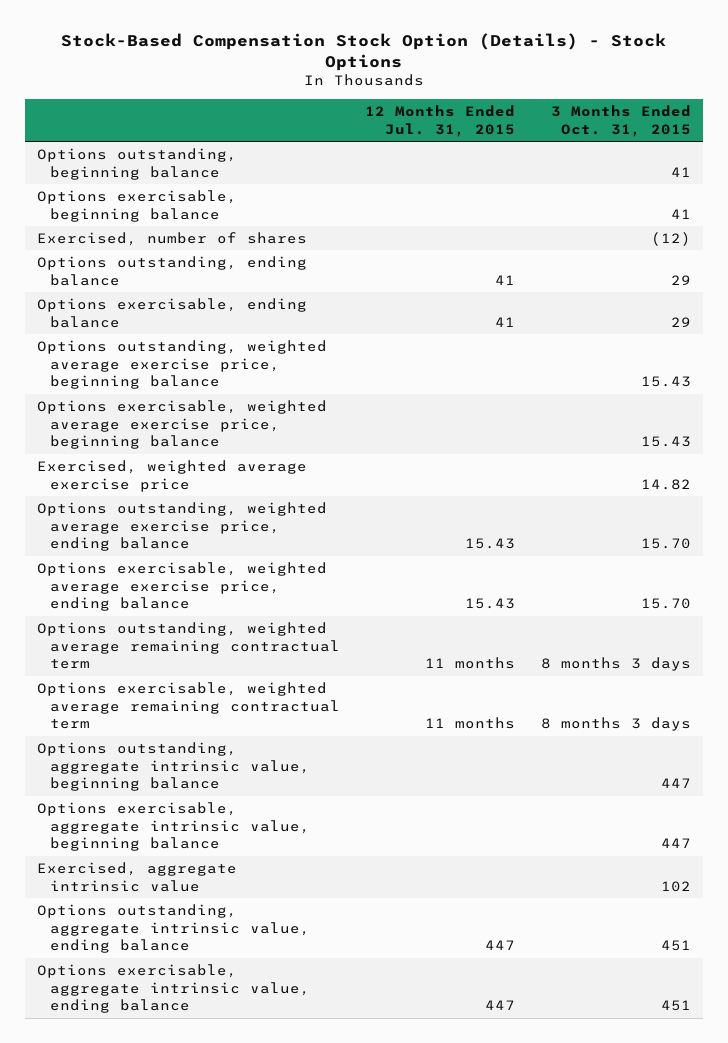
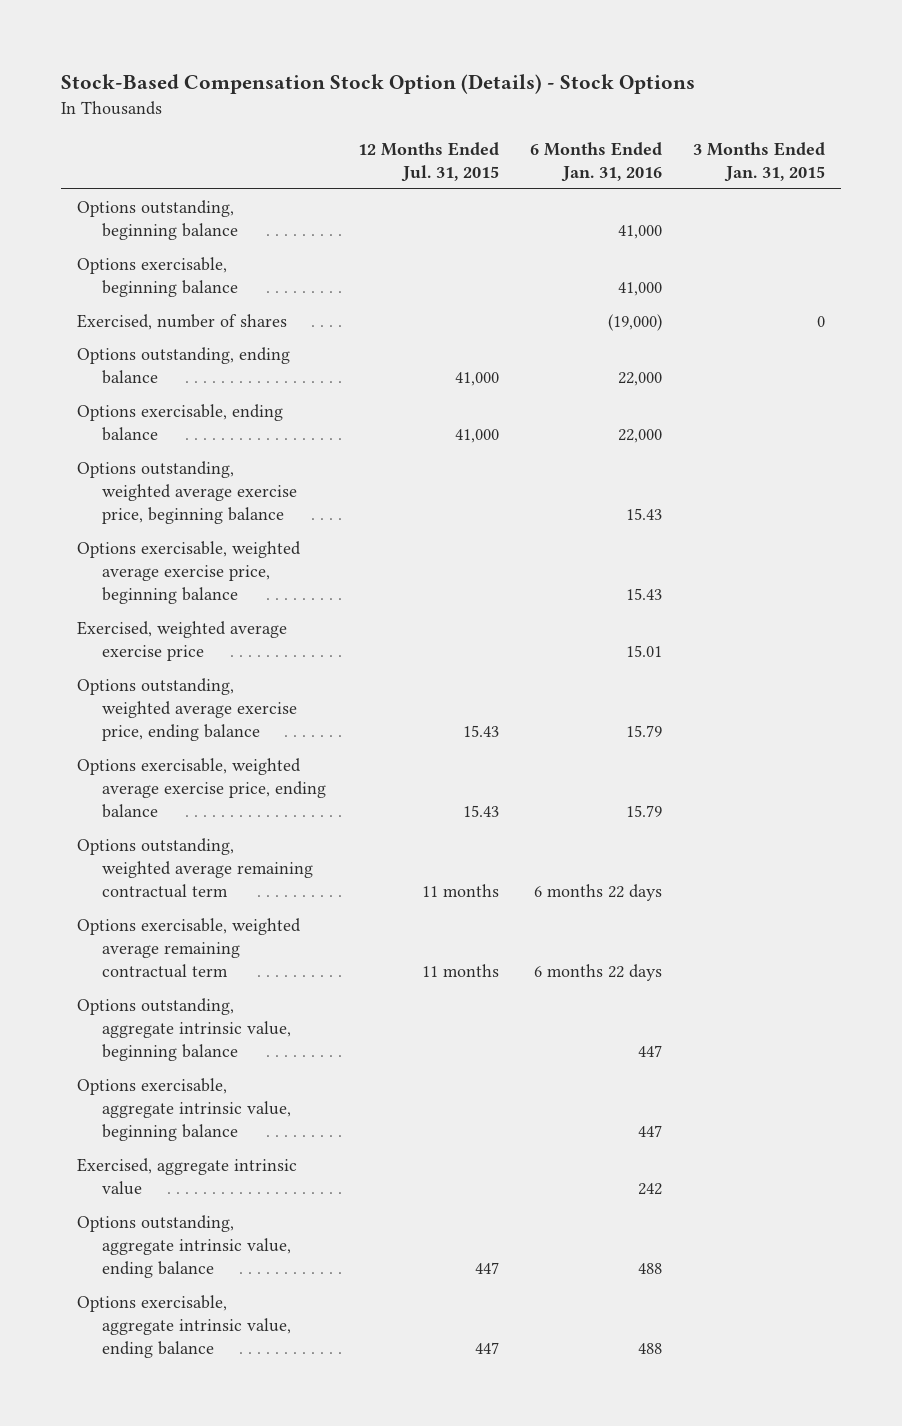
- | 12 Months Ended Jul. 31, 2015 | 3 Months Ended Oct. 31, 2015
+ | 12 Months Ended Jul. 31, 2015 | 6 Months Ended Jan. 31, 2016 | 3 Months Ended Jan. 31, 2015
- Options outstanding, ending balance | 41 | 29
- Options exercisable, ending balance | 41 | 29
+ Options outstanding, ending balance | 41,000 | 22,000 |
+ Options exercisable, ending balance | 41,000 | 22,000 |

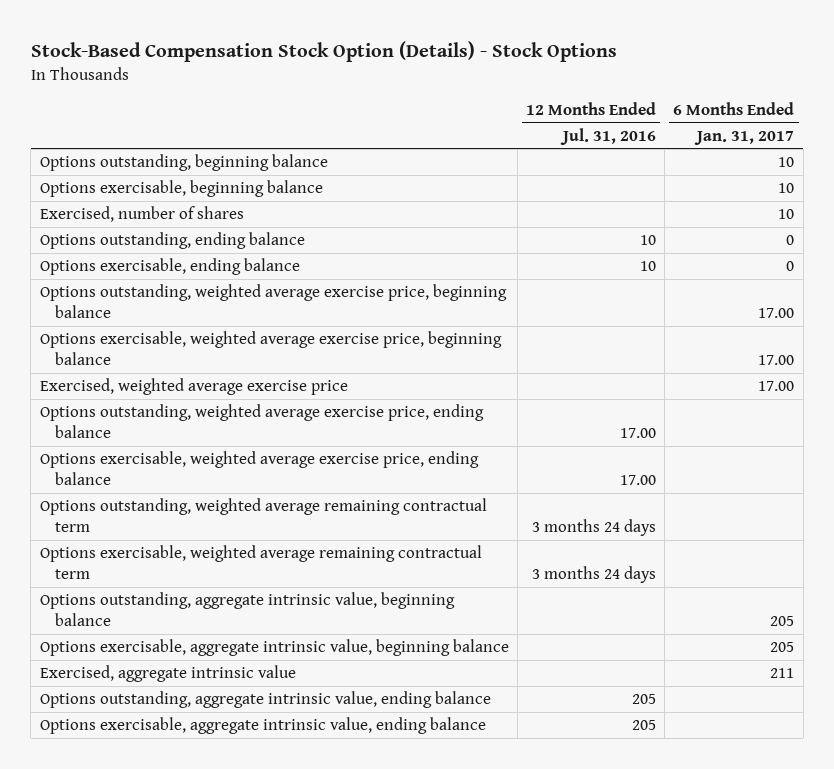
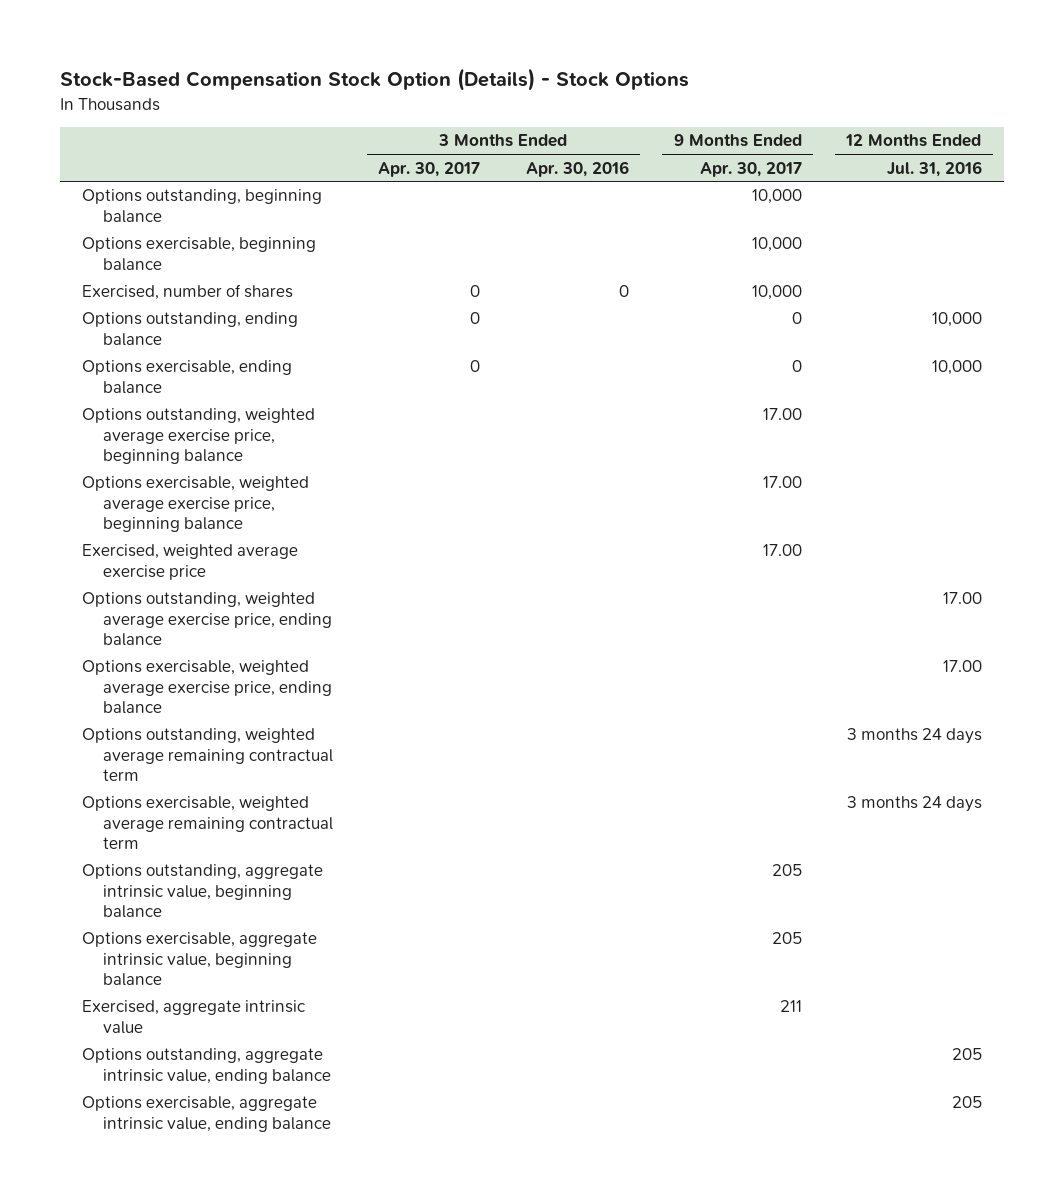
- | 12 Months Ended Jul. 31, 2016 | 6 Months Ended Jan. 31, 2017
+ | 3 Months Ended Apr. 30, 2017 | 3 Months Ended Apr. 30, 2016 | 9 Months Ended Apr. 30, 2017 | 12 Months Ended Jul. 31, 2016
- Options outstanding, ending balance | 10 | 0
- Options exercisable, ending balance | 10 | 0
+ Options outstanding, ending balance | 0 | | 0 | 10,000
+ Options exercisable, ending balance | 0 | | 0 | 10,000

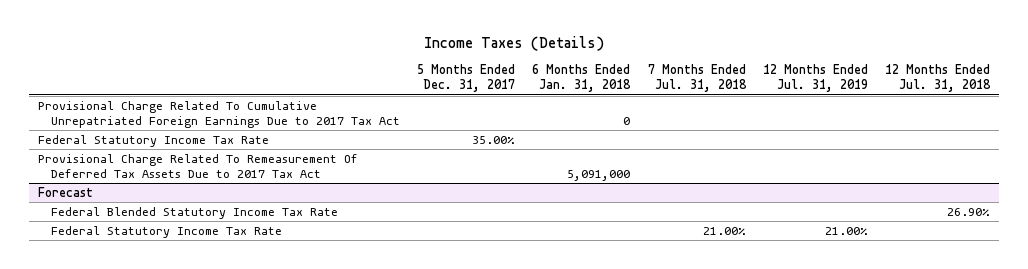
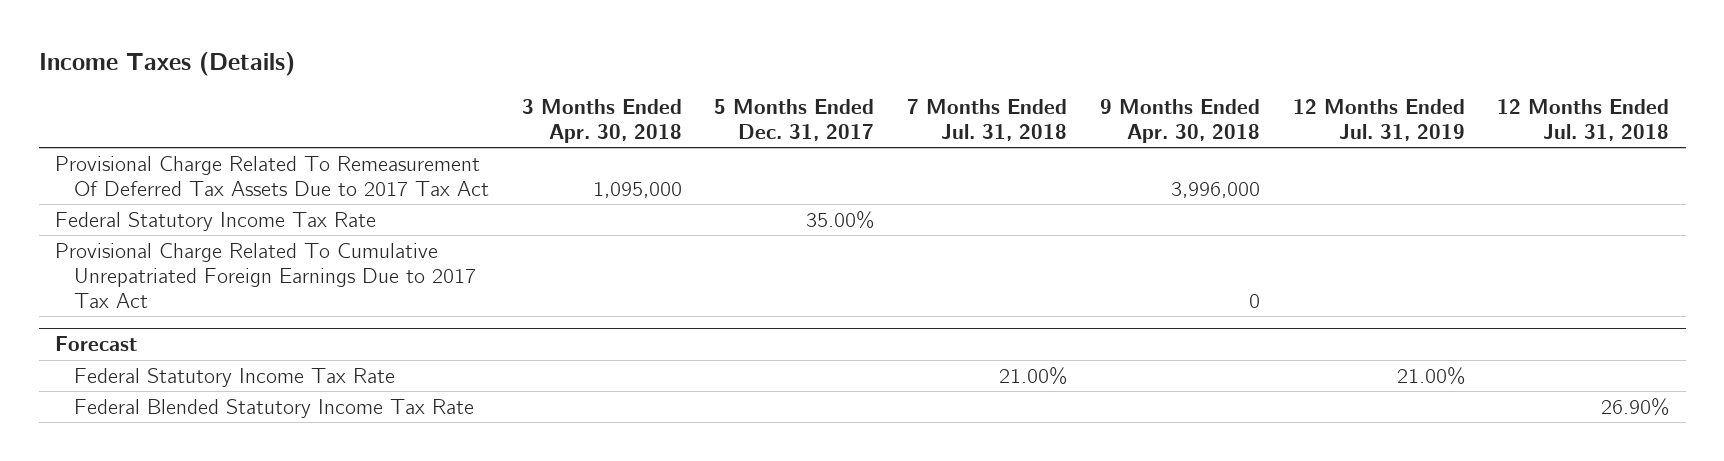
- | 5 Months Ended Dec. 31, 2017 | 6 Months Ended Jan. 31, 2018 | 7 Months Ended Jul. 31, 2018 | 12 Months Ended Jul. 31, 2019 | 12 Months Ended Jul. 31, 2018
+ | 3 Months Ended Apr. 30, 2018 | 5 Months Ended Dec. 31, 2017 | 7 Months Ended Jul. 31, 2018 | 9 Months Ended Apr. 30, 2018 | 12 Months Ended Jul. 31, 2019 | 12 Months Ended Jul. 31, 2018
moved down: Federal Statutory Income Tax Rate | | 35.00% | | | |
moved down: Provisional Charge Related To Cumulative Unrepatriated Foreign Earnings Due to 2017 Tax Act | | | | 0 | |
@ Forecast
moved down: Federal Blended Statutory Income Tax Rate | | | | | | 26.90%

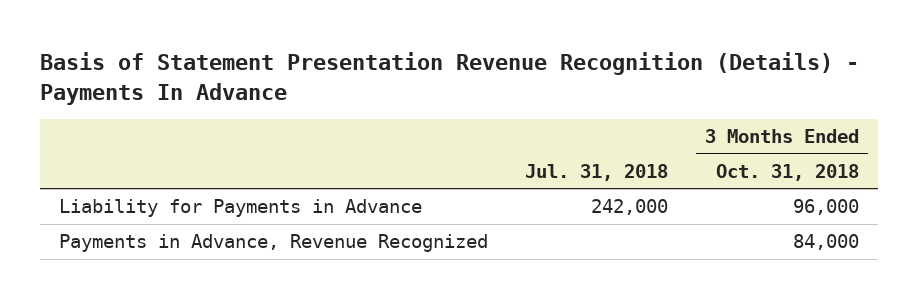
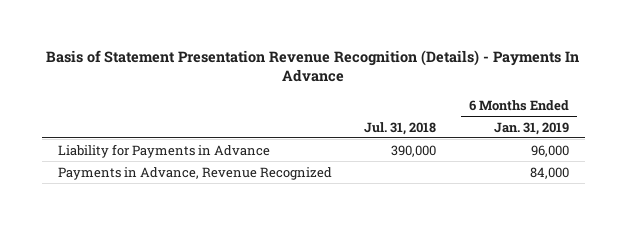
- | Jul. 31, 2018 | 3 Months Ended Oct. 31, 2018
+ | Jul. 31, 2018 | 6 Months Ended Jan. 31, 2019
- Liability for Payments in Advance | 242,000 | 96,000
+ Liability for Payments in Advance | 390,000 | 96,000

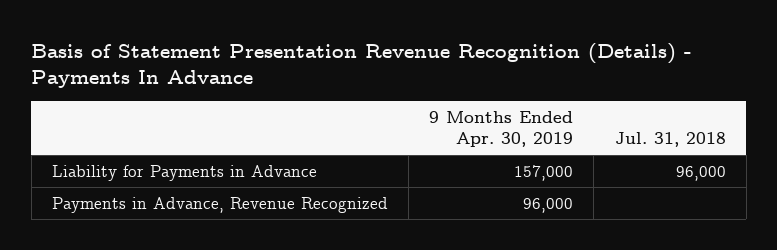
- | Jul. 31, 2018 | 6 Months Ended Jan. 31, 2019
+ | 9 Months Ended Apr. 30, 2019 | Jul. 31, 2018
- Liability for Payments in Advance | 390,000 | 96,000
+ Liability for Payments in Advance | 157,000 | 96,000

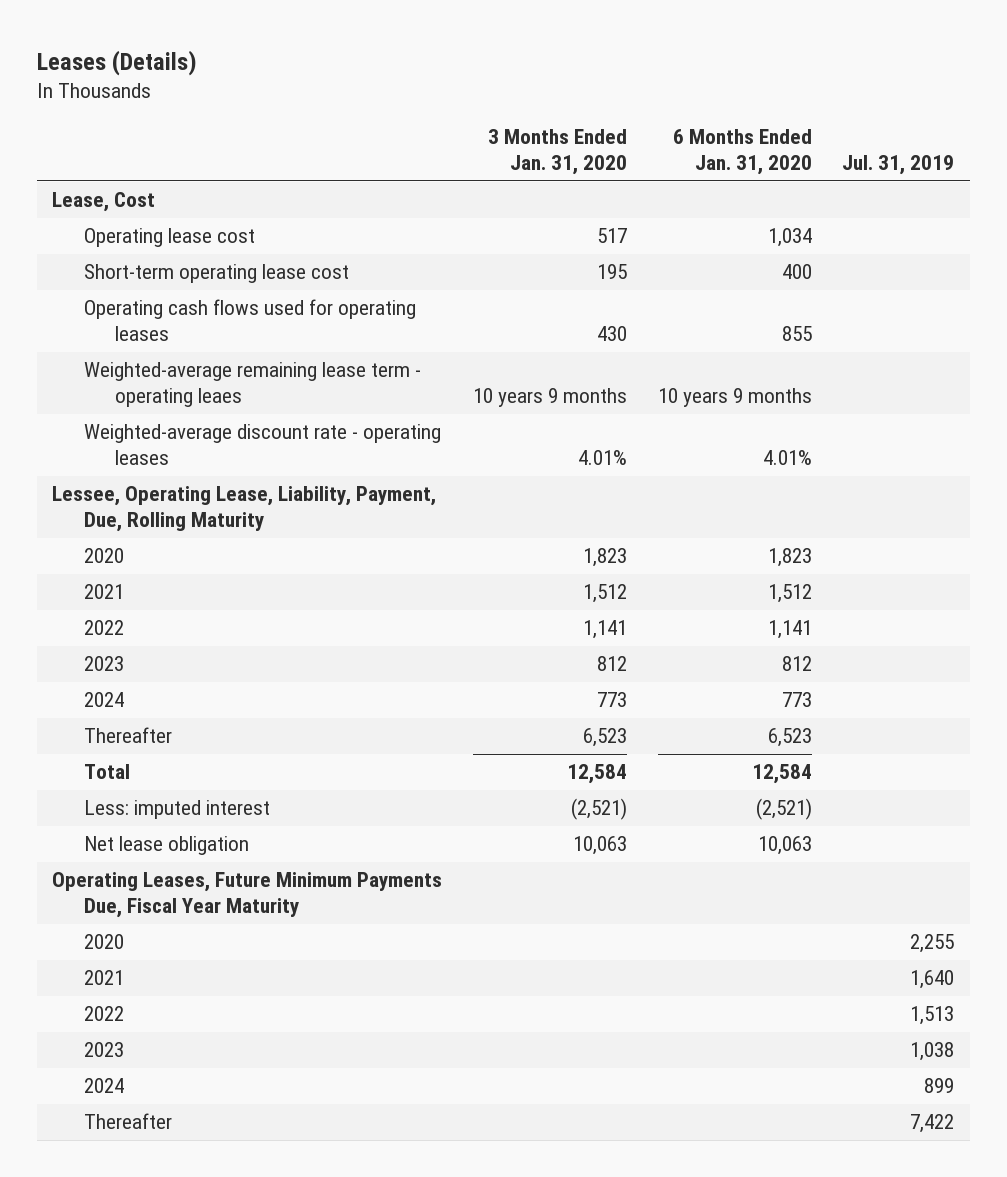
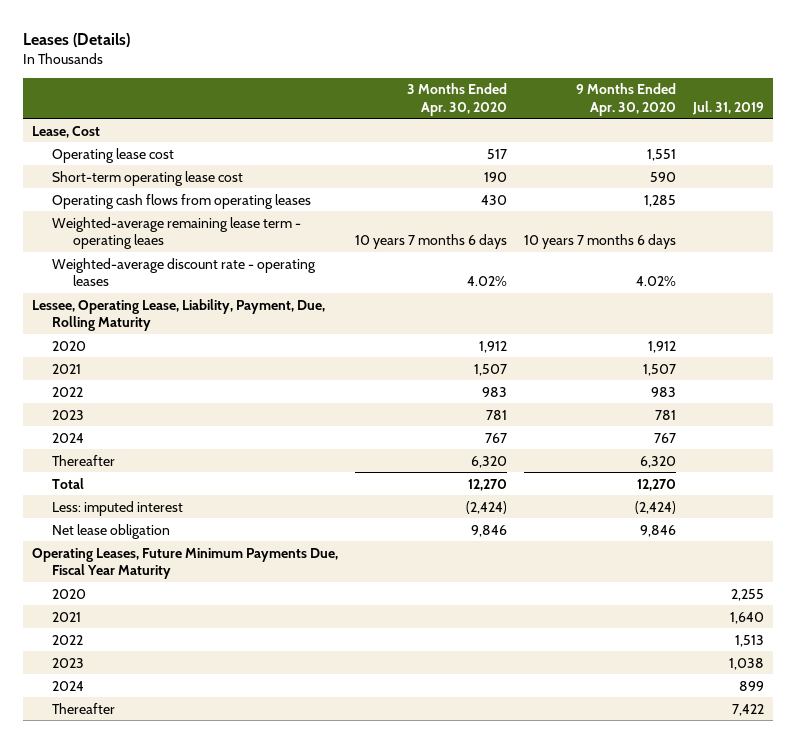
- | 3 Months Ended Jan. 31, 2020 | 6 Months Ended Jan. 31, 2020 | Jul. 31, 2019
+ | 3 Months Ended Apr. 30, 2020 | 9 Months Ended Apr. 30, 2020 | Jul. 31, 2019
- Operating cash flows used for operating leases | 430 | 855 |
+ Operating cash flows from operating leases | 430 | 1,285 |

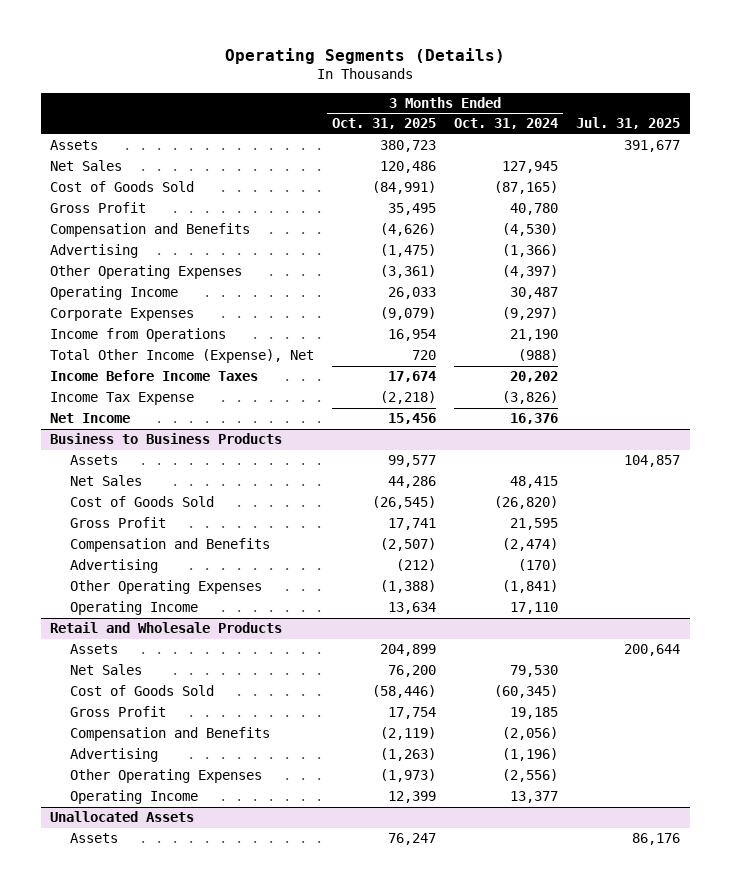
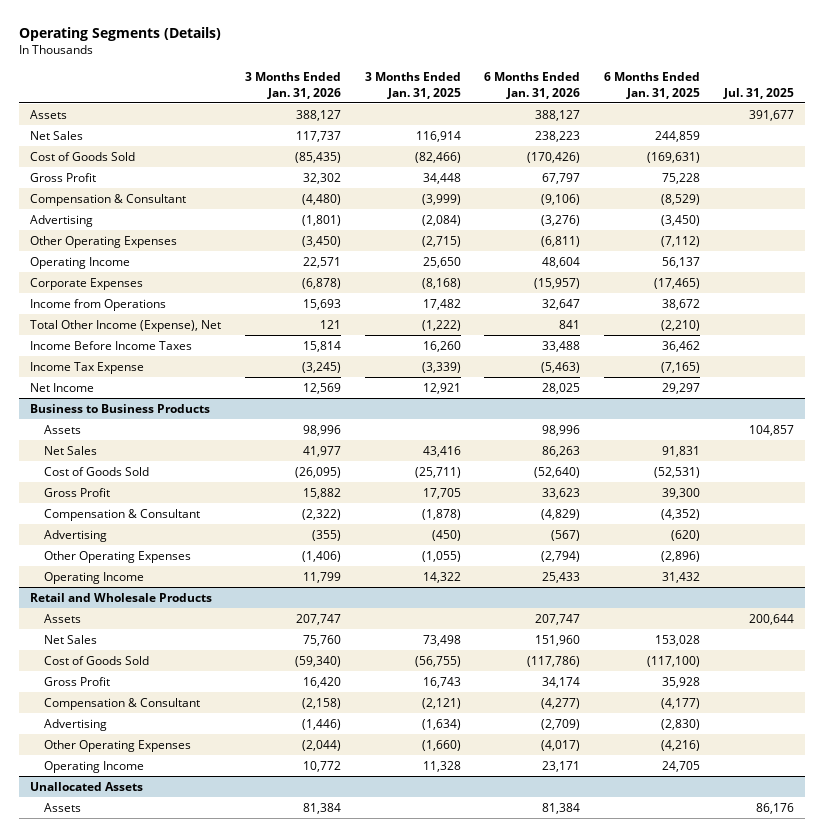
- | 3 Months Ended Oct. 31, 2025 | 3 Months Ended Oct. 31, 2024 | Jul. 31, 2025
+ | 3 Months Ended Jan. 31, 2026 | 3 Months Ended Jan. 31, 2025 | 6 Months Ended Jan. 31, 2026 | 6 Months Ended Jan. 31, 2025 | Jul. 31, 2025
- Compensation and Benefits | (4,626) | (4,530) |
+ Compensation & Consultant | (4,480) | (3,999) | (9,106) | (8,529) |
@ Business to Business Products
- Compensation and Benefits | (2,507) | (2,474) |
+ Compensation & Consultant | (2,322) | (1,878) | (4,829) | (4,352) |
@ Retail and Wholesale Products
- Compensation and Benefits | (2,119) | (2,056) |
+ Compensation & Consultant | (2,158) | (2,121) | (4,277) | (4,177) |

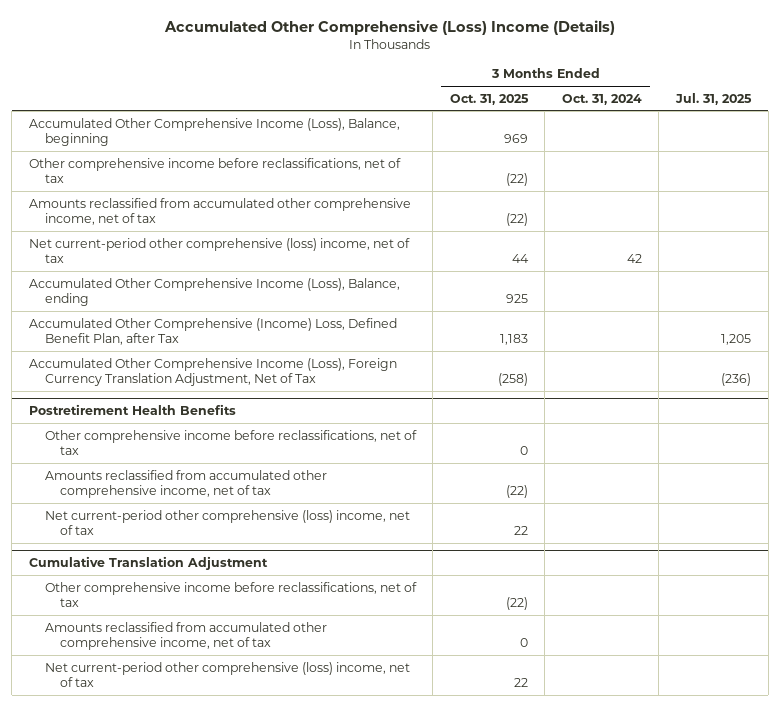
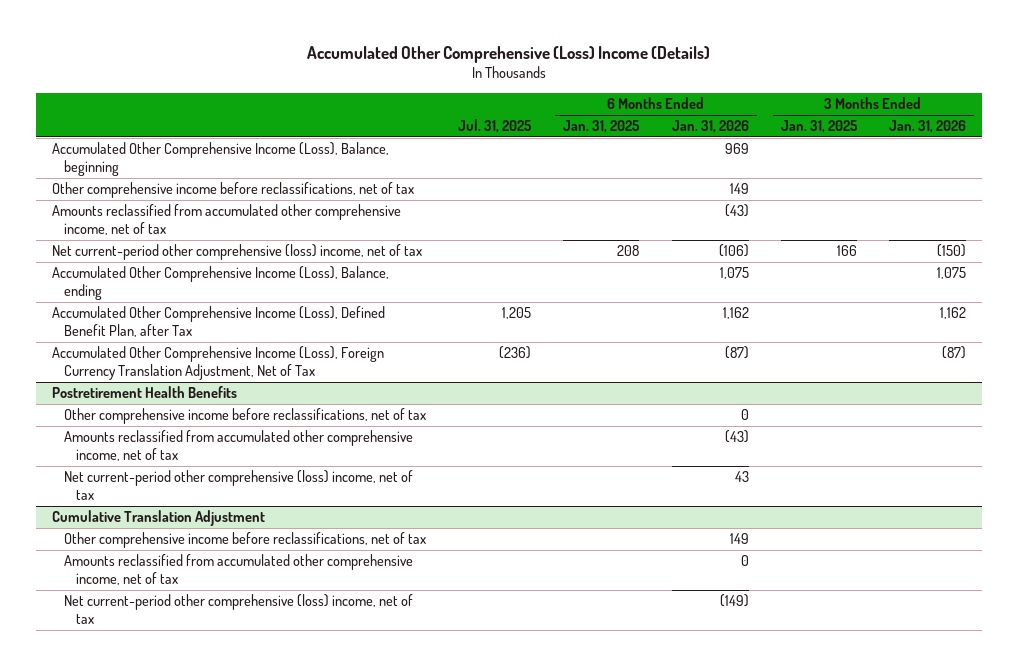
- | 3 Months Ended Oct. 31, 2025 | 3 Months Ended Oct. 31, 2024 | Jul. 31, 2025
+ | Jul. 31, 2025 | 6 Months Ended Jan. 31, 2025 | 6 Months Ended Jan. 31, 2026 | 3 Months Ended Jan. 31, 2025 | 3 Months Ended Jan. 31, 2026
- Accumulated Other Comprehensive (Income) Loss, Defined Benefit Plan, after Tax | 1,183 | | 1,205
+ Accumulated Other Comprehensive Income (Loss), Defined Benefit Plan, after Tax | 1,205 | | 1,162 | | 1,162

